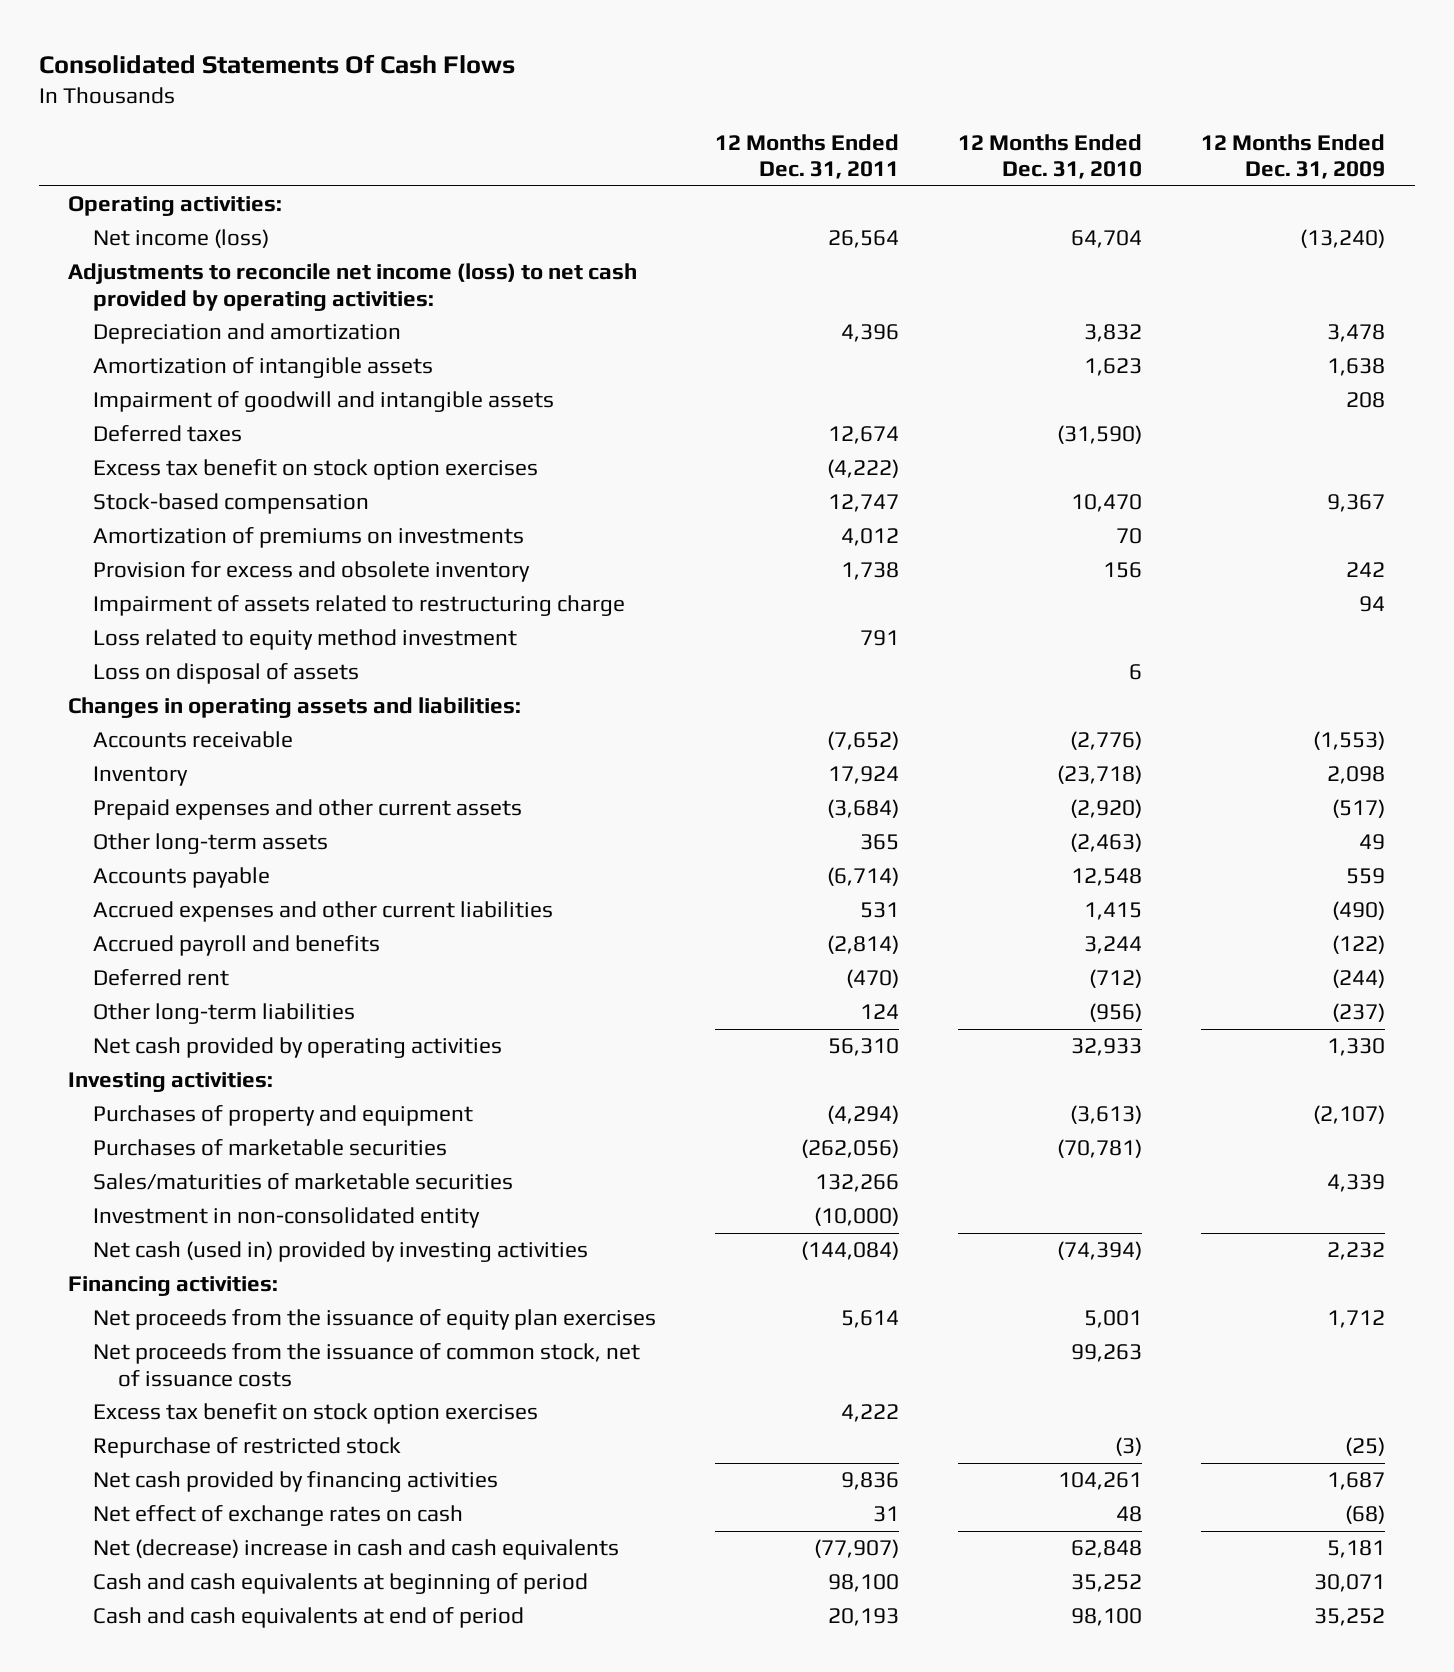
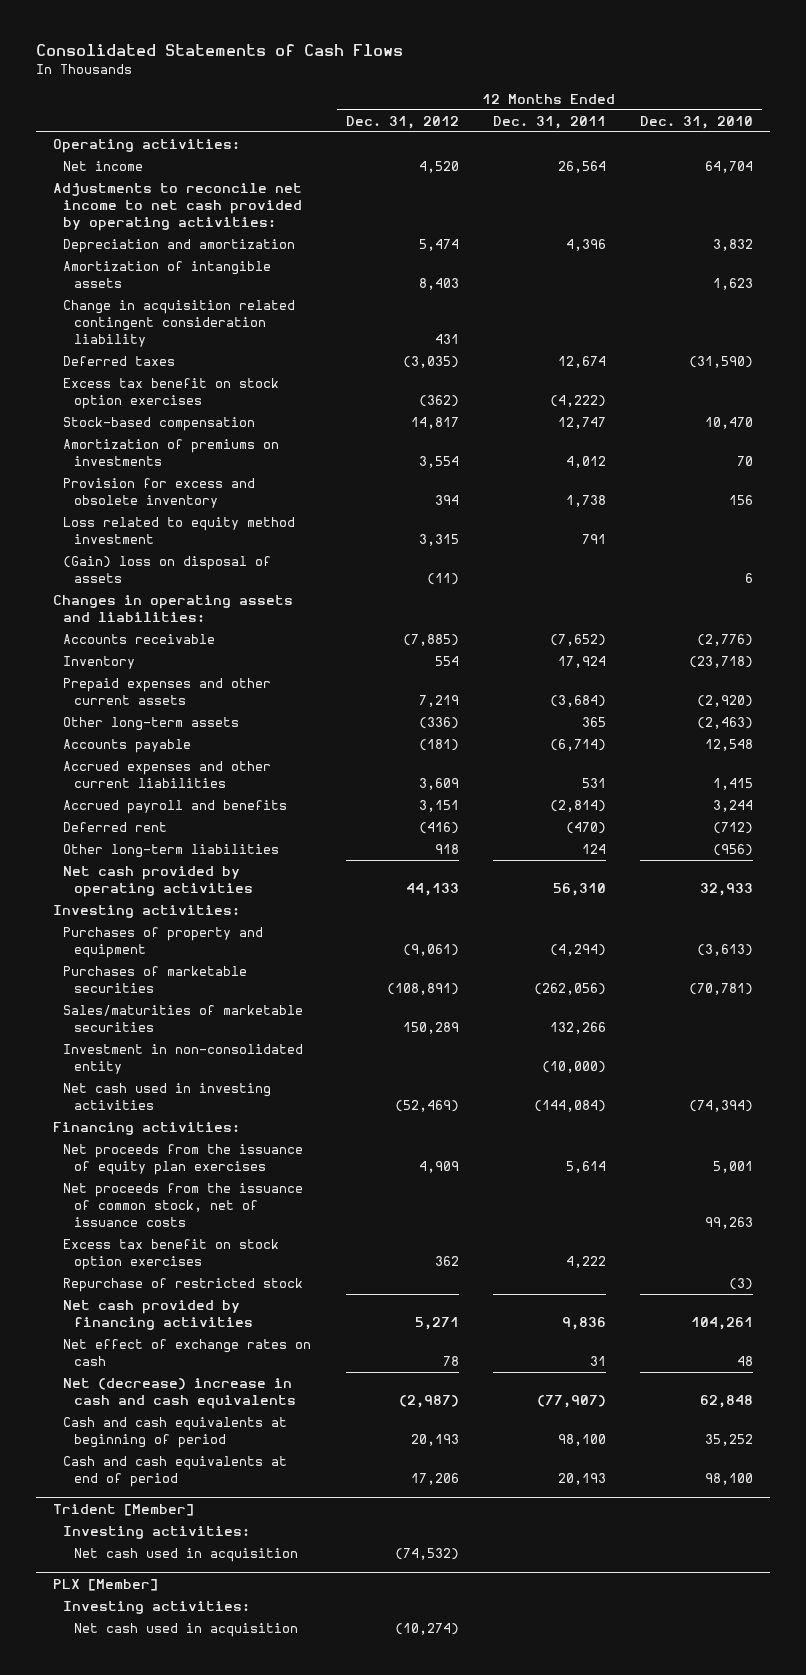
- Consolidated Statements Of Cash Flows
+ Consolidated Statements of Cash Flows
- | 12 Months Ended Dec. 31, 2011 | 12 Months Ended Dec. 31, 2010 | 12 Months Ended Dec. 31, 2009
+ | 12 Months Ended Dec. 31, 2012 | 12 Months Ended Dec. 31, 2011 | 12 Months Ended Dec. 31, 2010
- Net income (loss) | 26,564 | 64,704 | (13,240)
- Adjustments to reconcile net income (loss) to net cash provided by operating activities:
+ Net income | 4,520 | 26,564 | 64,704
+ Adjustments to reconcile net income to net cash provided by operating activities:
- Impairment of goodwill and intangible assets | | | 208
+ Change in acquisition related contingent consideration liability | 431 | |
- Impairment of assets related to restructuring charge | | | 94
- Loss on disposal of assets | | 6 |
+ (Gain) loss on disposal of assets | (11) | | 6
- Net cash (used in) provided by investing activities | (144,084) | (74,394) | 2,232
+ Net cash used in investing activities | (52,469) | (144,084) | (74,394)
+ Trident [Member]
+ Investing activities:
+ Net cash used in acquisition | (74,532) | |
+ PLX [Member]
+ Investing activities:
+ Net cash used in acquisition | (10,274) | |

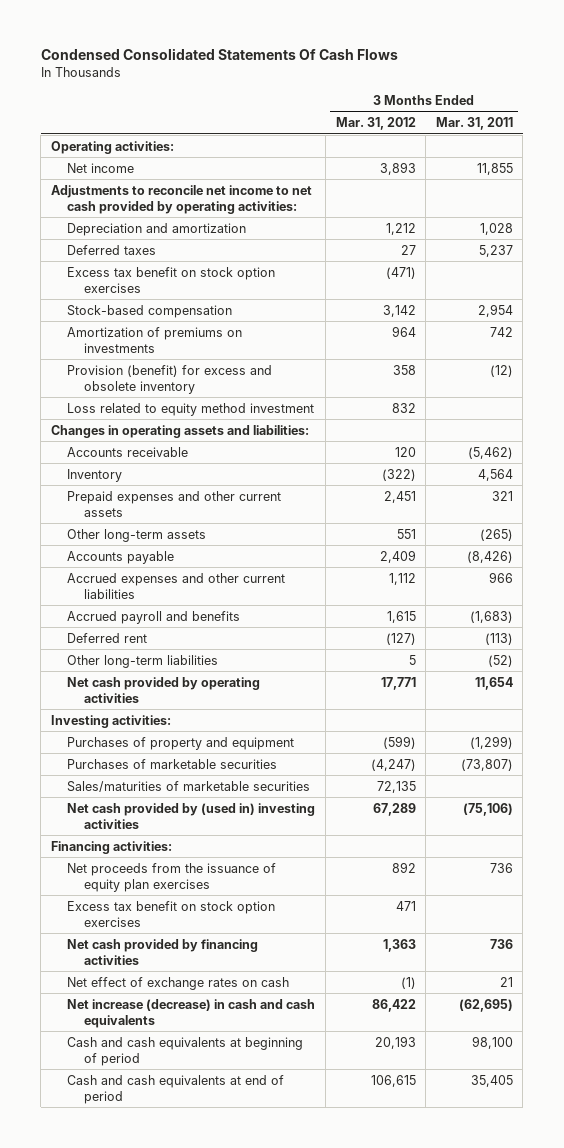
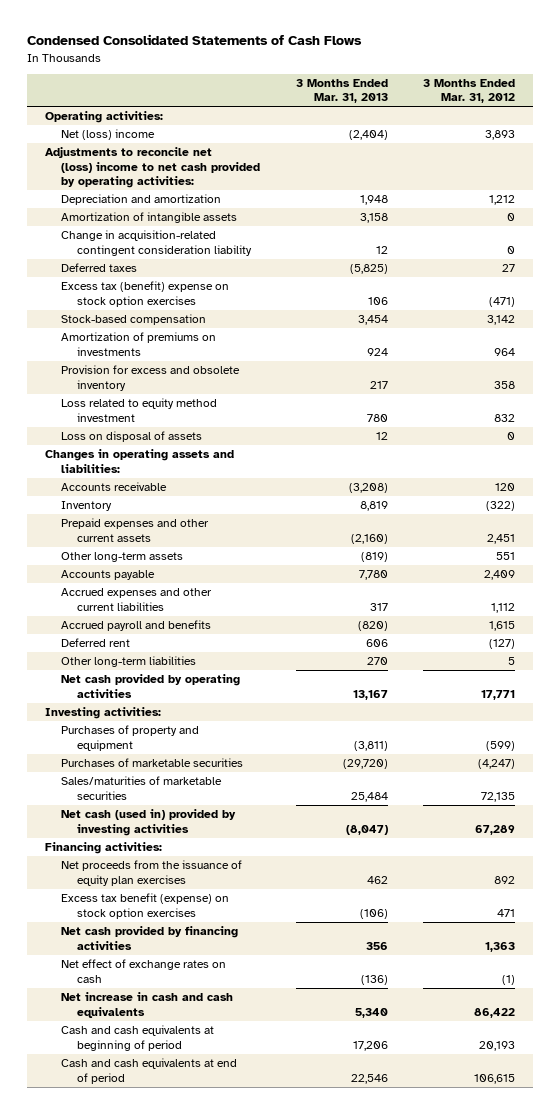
- Condensed Consolidated Statements Of Cash Flows
+ Condensed Consolidated Statements of Cash Flows
- | 3 Months Ended Mar. 31, 2012 | 3 Months Ended Mar. 31, 2011
+ | 3 Months Ended Mar. 31, 2013 | 3 Months Ended Mar. 31, 2012
- Net income | 3,893 | 11,855
- Adjustments to reconcile net income to net cash provided by operating activities:
+ Net (loss) income | (2,404) | 3,893
+ Adjustments to reconcile net (loss) income to net cash provided by operating activities:
+ Amortization of intangible assets | 3,158 | 0
+ Change in acquisition-related contingent consideration liability | 12 | 0
- Excess tax benefit on stock option exercises | (471) |
+ Excess tax (benefit) expense on stock option exercises | 106 | (471)
- Provision (benefit) for excess and obsolete inventory | 358 | (12)
+ Provision for excess and obsolete inventory | 217 | 358
+ Loss on disposal of assets | 12 | 0
- Net cash provided by (used in) investing activities | 67,289 | (75,106)
+ Net cash (used in) provided by investing activities | (8,047) | 67,289
- Excess tax benefit on stock option exercises | 471 |
+ Excess tax benefit (expense) on stock option exercises | (106) | 471
- Net increase (decrease) in cash and cash equivalents | 86,422 | (62,695)
+ Net increase in cash and cash equivalents | 5,340 | 86,422

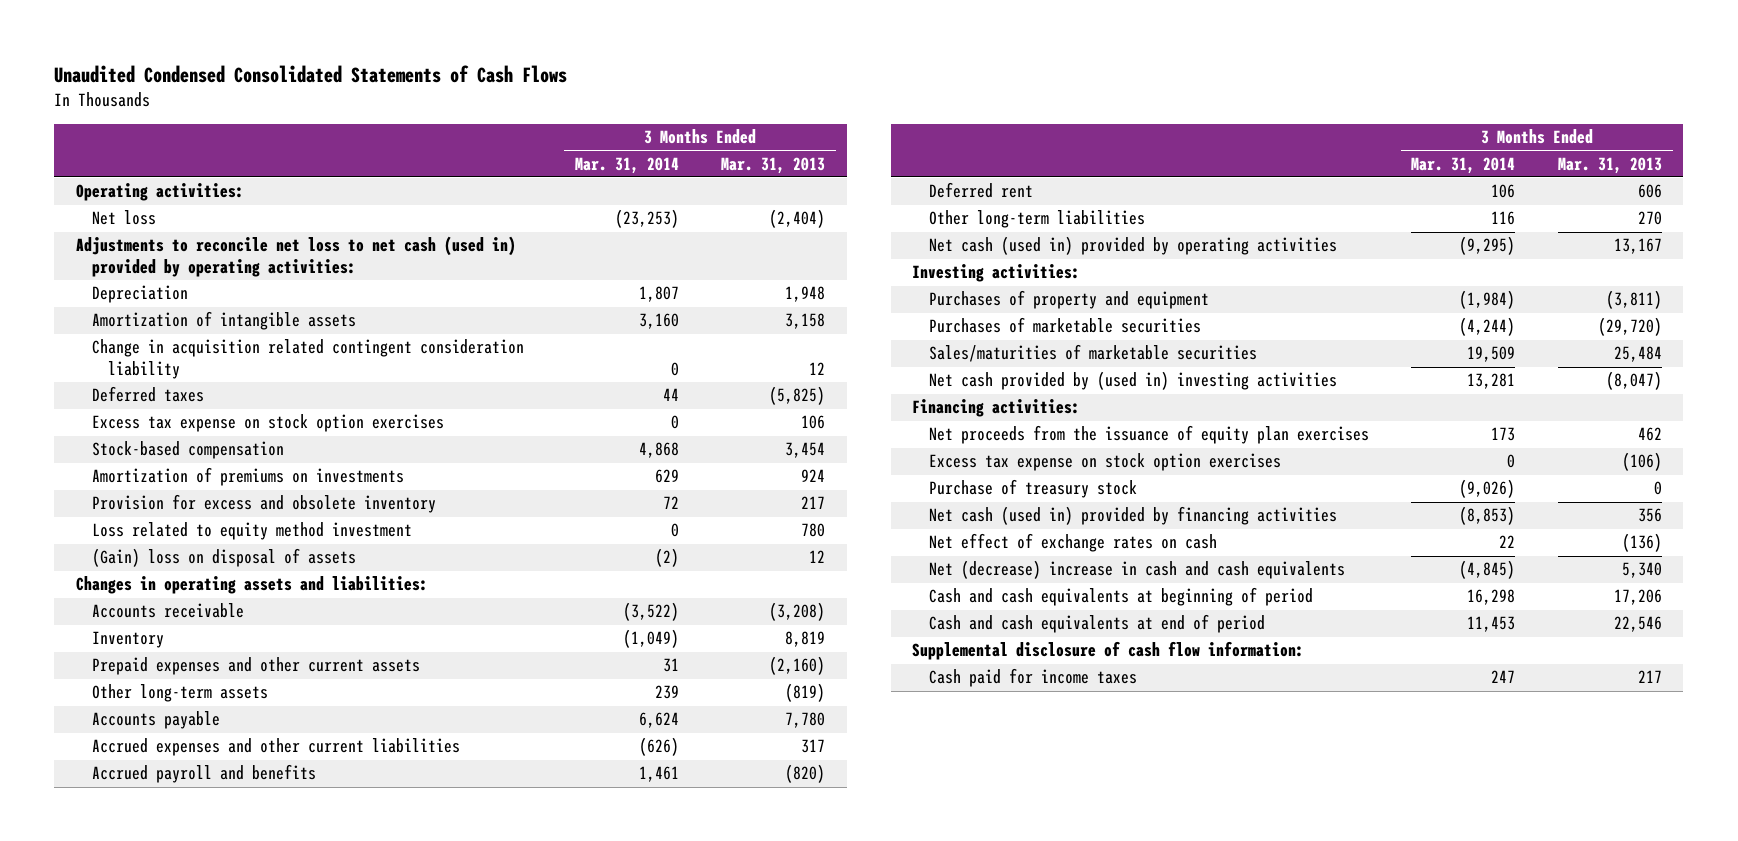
- Condensed Consolidated Statements of Cash Flows
+ Unaudited Condensed Consolidated Statements of Cash Flows
- | 3 Months Ended Mar. 31, 2013 | 3 Months Ended Mar. 31, 2012
+ | 3 Months Ended Mar. 31, 2014 | 3 Months Ended Mar. 31, 2013
- Net (loss) income | (2,404) | 3,893
- Adjustments to reconcile net (loss) income to net cash provided by operating activities:
- Depreciation and amortization | 1,948 | 1,212
+ Net loss | (23,253) | (2,404)
+ Adjustments to reconcile net loss to net cash (used in) provided by operating activities:
+ Depreciation | 1,807 | 1,948
- Change in acquisition-related contingent consideration liability | 12 | 0
+ Change in acquisition related contingent consideration liability | 0 | 12
- Excess tax (benefit) expense on stock option exercises | 106 | (471)
+ Excess tax expense on stock option exercises | 0 | 106
- Loss on disposal of assets | 12 | 0
+ (Gain) loss on disposal of assets | (2) | 12
- Net cash provided by operating activities | 13,167 | 17,771
+ Net cash (used in) provided by operating activities | (9,295) | 13,167
- Net cash (used in) provided by investing activities | (8,047) | 67,289
+ Net cash provided by (used in) investing activities | 13,281 | (8,047)
- Excess tax benefit (expense) on stock option exercises | (106) | 471
- Net cash provided by financing activities | 356 | 1,363
+ Excess tax expense on stock option exercises | 0 | (106)
+ Purchase of treasury stock | (9,026) | 0
+ Net cash (used in) provided by financing activities | (8,853) | 356
- Net increase in cash and cash equivalents | 5,340 | 86,422
+ Net (decrease) increase in cash and cash equivalents | (4,845) | 5,340
+ Supplemental disclosure of cash flow information:
+ Cash paid for income taxes | 247 | 217

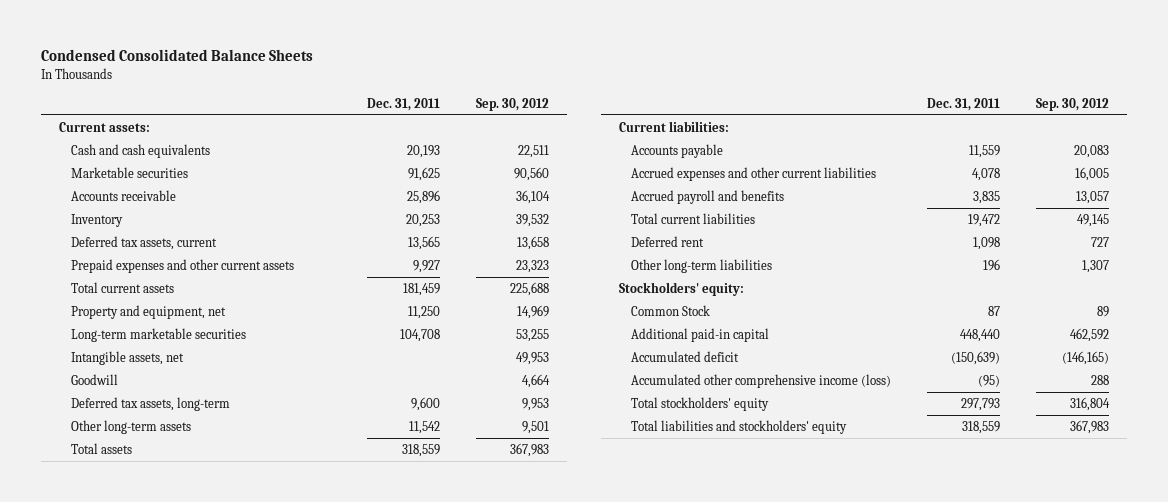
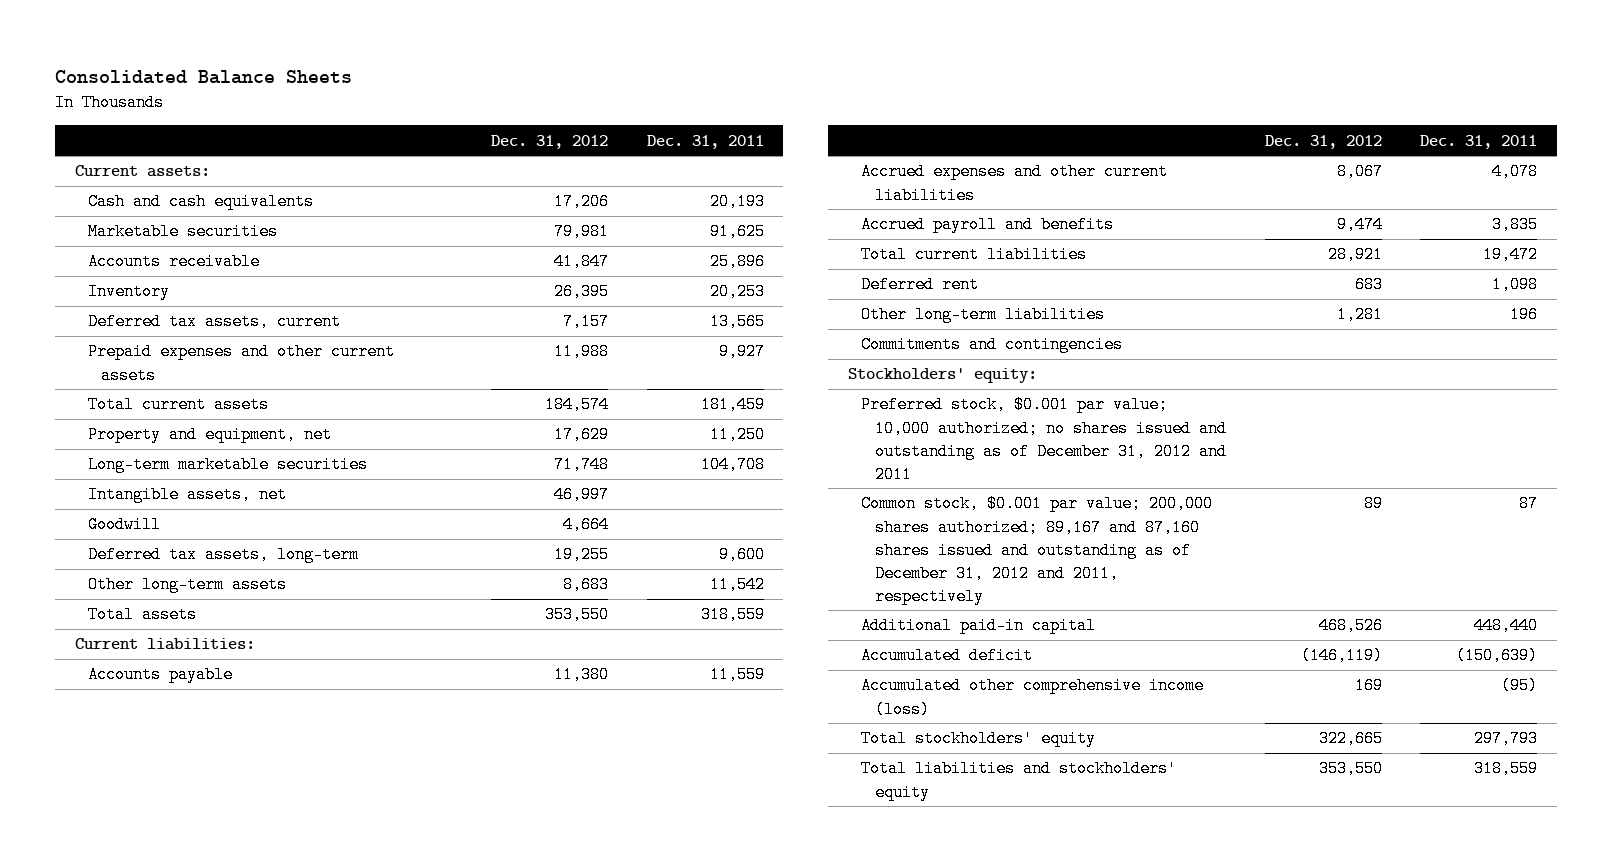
- Condensed Consolidated Balance Sheets
+ Consolidated Balance Sheets
- | Dec. 31, 2011 | Sep. 30, 2012
+ | Dec. 31, 2012 | Dec. 31, 2011
+ Commitments and contingencies
- Common Stock | 87 | 89
+ Preferred stock, $0.001 par value; 10,000 authorized; no shares issued and outstanding as of December 31, 2012 and 2011
+ Common stock, $0.001 par value; 200,000 shares authorized; 89,167 and 87,160 shares issued and outstanding as of December 31, 2012 and 2011, respectively | 89 | 87

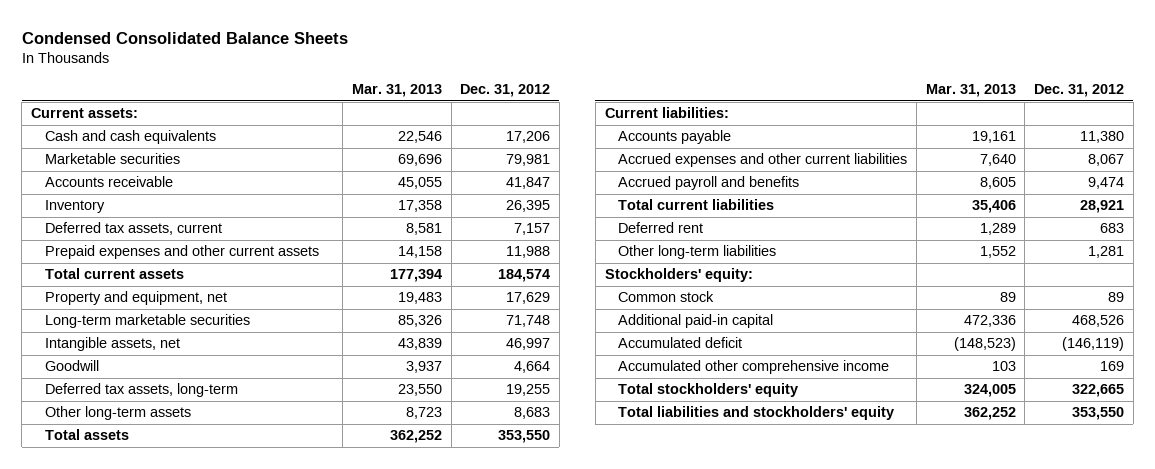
- Consolidated Balance Sheets
+ Condensed Consolidated Balance Sheets
- | Dec. 31, 2012 | Dec. 31, 2011
+ | Mar. 31, 2013 | Dec. 31, 2012
- Commitments and contingencies
- Preferred stock, $0.001 par value; 10,000 authorized; no shares issued and outstanding as of December 31, 2012 and 2011
- Common stock, $0.001 par value; 200,000 shares authorized; 89,167 and 87,160 shares issued and outstanding as of December 31, 2012 and 2011, respectively | 89 | 87
+ Common stock | 89 | 89
- Accumulated other comprehensive income (loss) | 169 | (95)
+ Accumulated other comprehensive income | 103 | 169

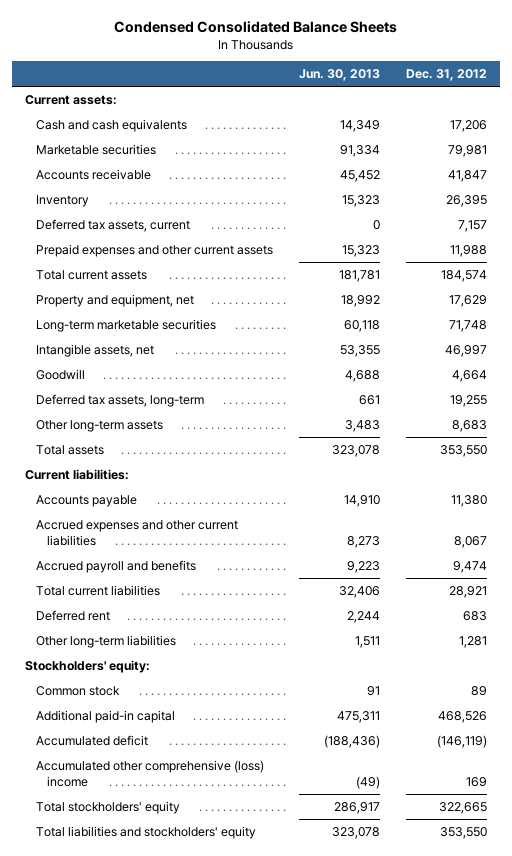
- | Mar. 31, 2013 | Dec. 31, 2012
+ | Jun. 30, 2013 | Dec. 31, 2012
- Accumulated other comprehensive income | 103 | 169
+ Accumulated other comprehensive (loss) income | (49) | 169

